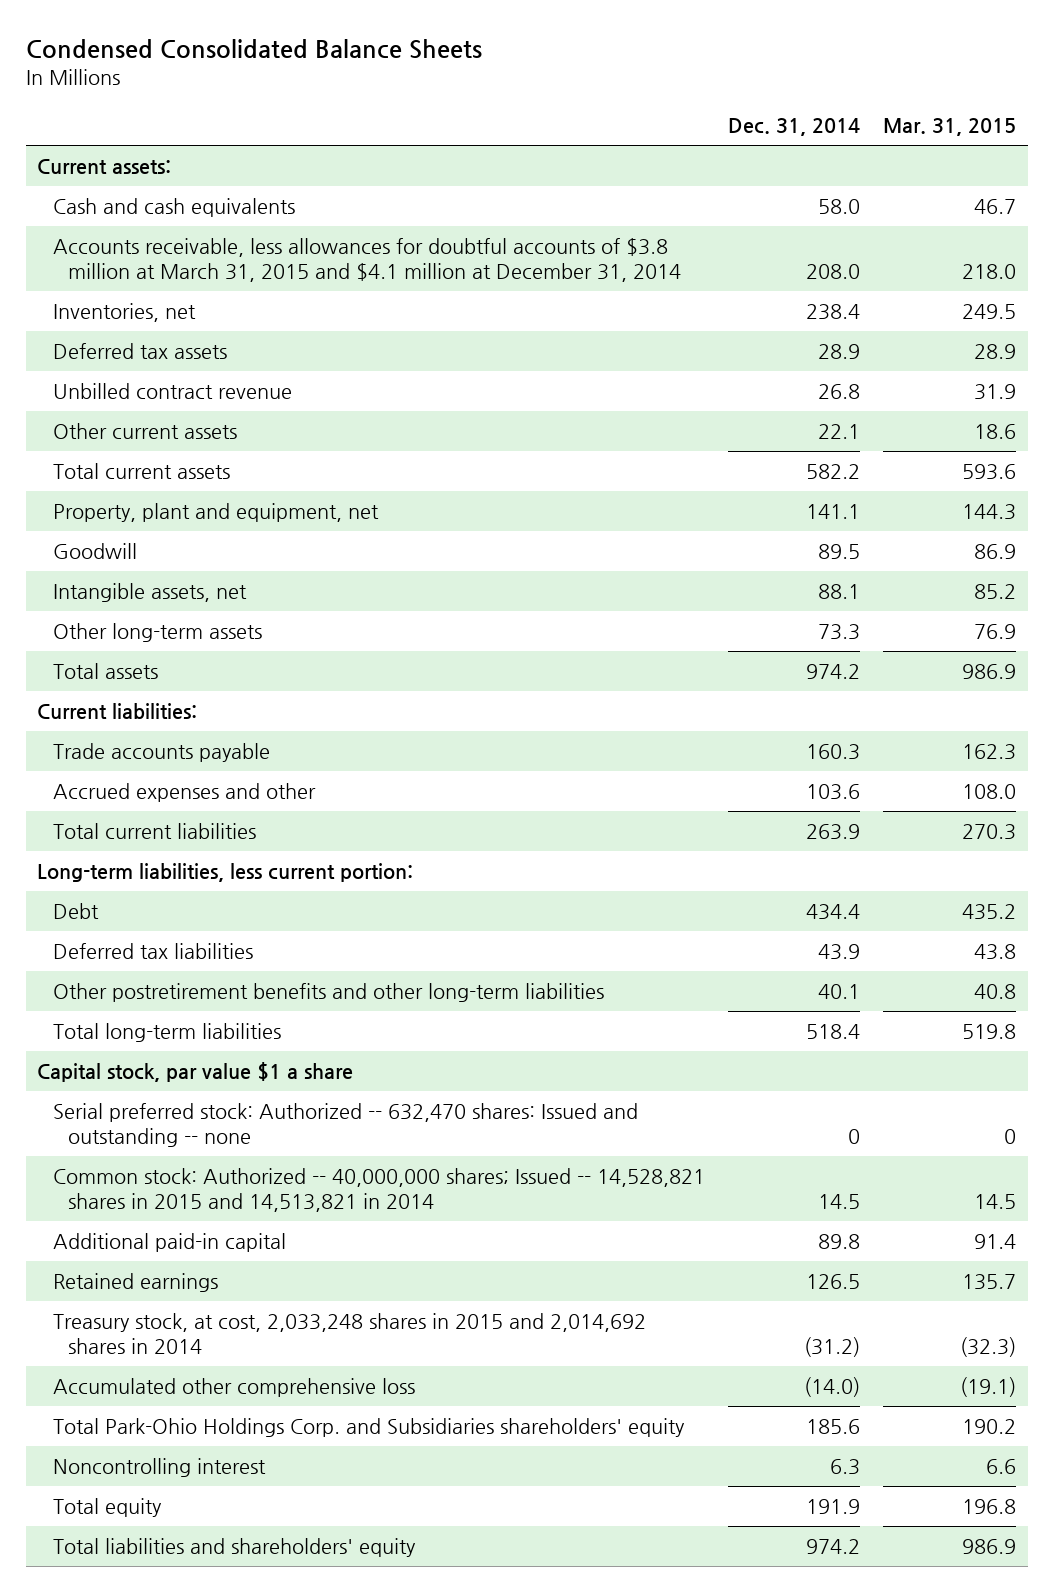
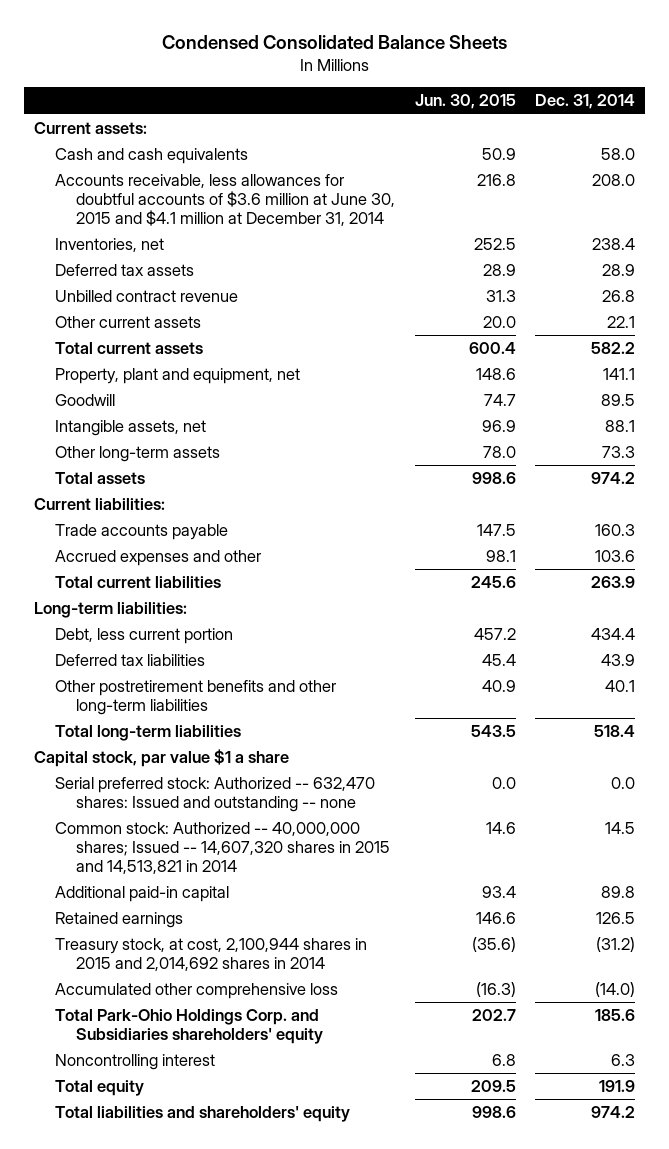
- | Dec. 31, 2014 | Mar. 31, 2015
+ | Jun. 30, 2015 | Dec. 31, 2014
- Accounts receivable, less allowances for doubtful accounts of $3.8 million at March 31, 2015 and $4.1 million at December 31, 2014 | 208.0 | 218.0
+ Accounts receivable, less allowances for doubtful accounts of $3.6 million at June 30, 2015 and $4.1 million at December 31, 2014 | 216.8 | 208.0
- Long-term liabilities, less current portion:
- Debt | 434.4 | 435.2
+ Long-term liabilities:
+ Debt, less current portion | 457.2 | 434.4
- Serial preferred stock: Authorized -- 632,470 shares: Issued and outstanding -- none | 0 | 0
- Common stock: Authorized -- 40,000,000 shares; Issued -- 14,528,821 shares in 2015 and 14,513,821 in 2014 | 14.5 | 14.5
+ Serial preferred stock: Authorized -- 632,470 shares: Issued and outstanding -- none | 0.0 | 0.0
+ Common stock: Authorized -- 40,000,000 shares; Issued -- 14,607,320 shares in 2015 and 14,513,821 in 2014 | 14.6 | 14.5
- Treasury stock, at cost, 2,033,248 shares in 2015 and 2,014,692 shares in 2014 | (31.2) | (32.3)
+ Treasury stock, at cost, 2,100,944 shares in 2015 and 2,014,692 shares in 2014 | (35.6) | (31.2)

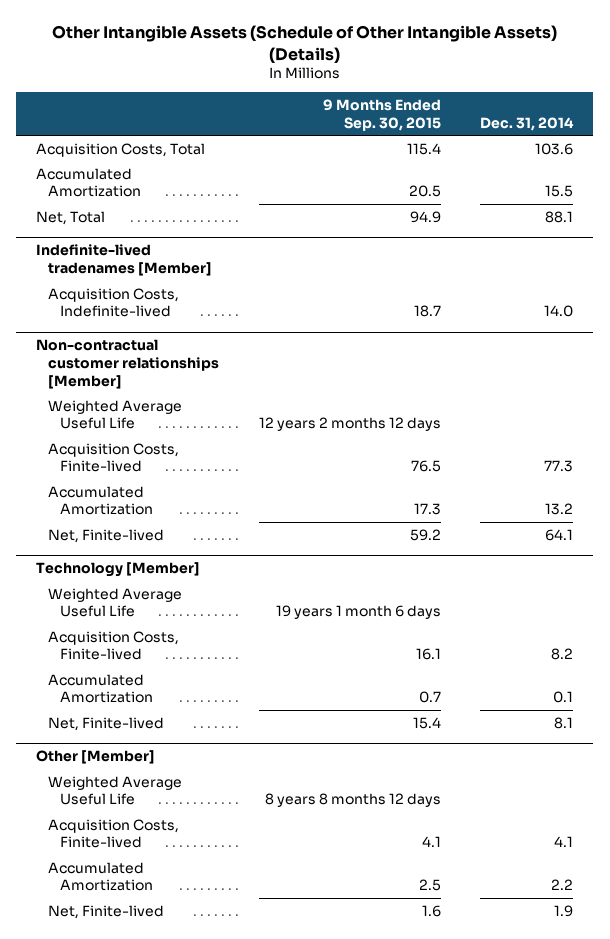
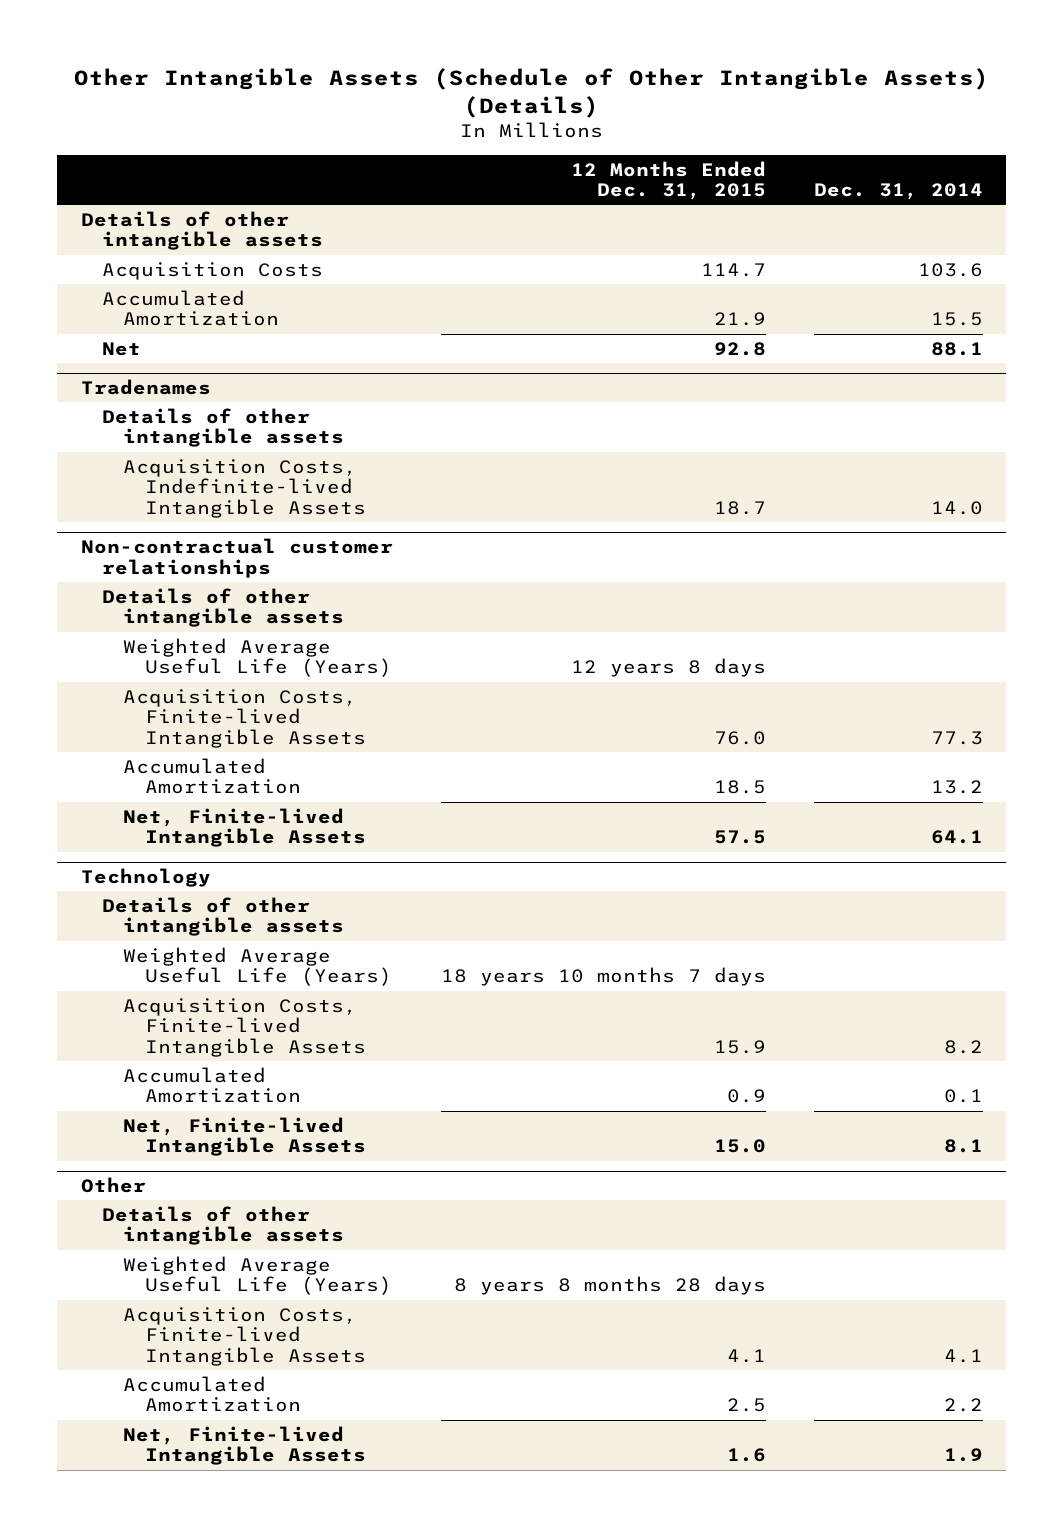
- | 9 Months Ended Sep. 30, 2015 | Dec. 31, 2014
+ | 12 Months Ended Dec. 31, 2015 | Dec. 31, 2014
- Acquisition Costs, Total | 115.4 | 103.6
+ Details of other intangible assets
+ Acquisition Costs | 114.7 | 103.6
- Net, Total | 94.9 | 88.1
- Indefinite-lived tradenames [Member]
- Acquisition Costs, Indefinite-lived | 18.7 | 14.0
- Non-contractual customer relationships [Member]
- Weighted Average Useful Life | 12 years 2 months 12 days |
- Acquisition Costs, Finite-lived | 76.5 | 77.3
+ Net | 92.8 | 88.1
+ Tradenames
+ Details of other intangible assets
+ Acquisition Costs, Indefinite-lived Intangible Assets | 18.7 | 14.0
+ Non-contractual customer relationships
+ Details of other intangible assets
+ Weighted Average Useful Life (Years) | 12 years 8 days |
+ Acquisition Costs, Finite-lived Intangible Assets | 76.0 | 77.3
- Net, Finite-lived | 59.2 | 64.1
- Technology [Member]
- Weighted Average Useful Life | 19 years 1 month 6 days |
- Acquisition Costs, Finite-lived | 16.1 | 8.2
+ Net, Finite-lived Intangible Assets | 57.5 | 64.1
+ Technology
+ Details of other intangible assets
+ Weighted Average Useful Life (Years) | 18 years 10 months 7 days |
+ Acquisition Costs, Finite-lived Intangible Assets | 15.9 | 8.2
- Net, Finite-lived | 15.4 | 8.1
- Other [Member]
- Weighted Average Useful Life | 8 years 8 months 12 days |
- Acquisition Costs, Finite-lived | 4.1 | 4.1
+ Net, Finite-lived Intangible Assets | 15.0 | 8.1
+ Other
+ Details of other intangible assets
+ Weighted Average Useful Life (Years) | 8 years 8 months 28 days |
+ Acquisition Costs, Finite-lived Intangible Assets | 4.1 | 4.1
- Net, Finite-lived | 1.6 | 1.9
+ Net, Finite-lived Intangible Assets | 1.6 | 1.9

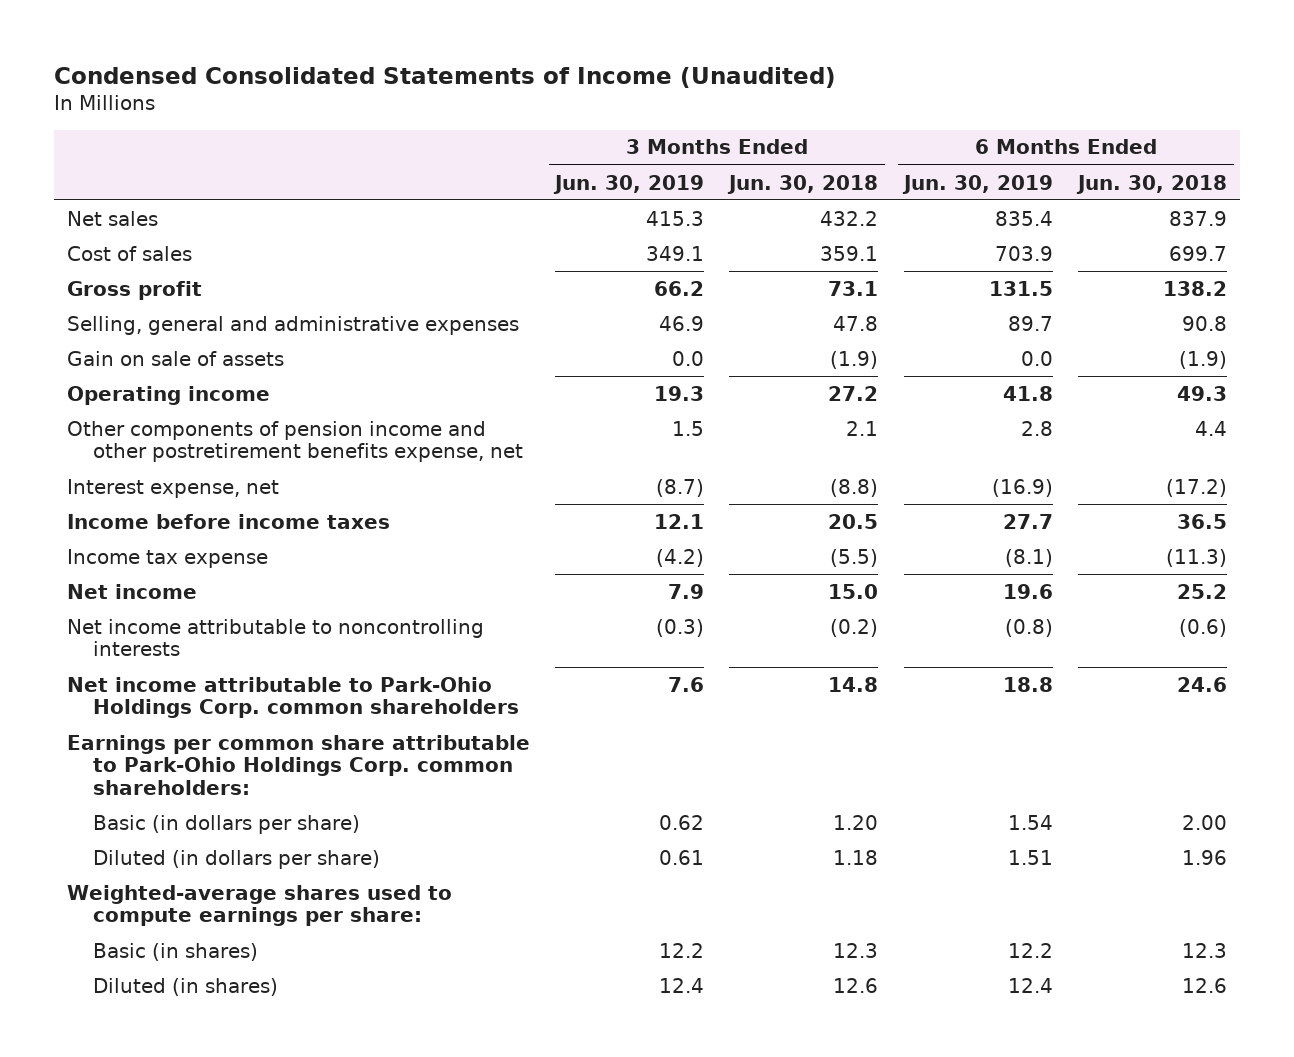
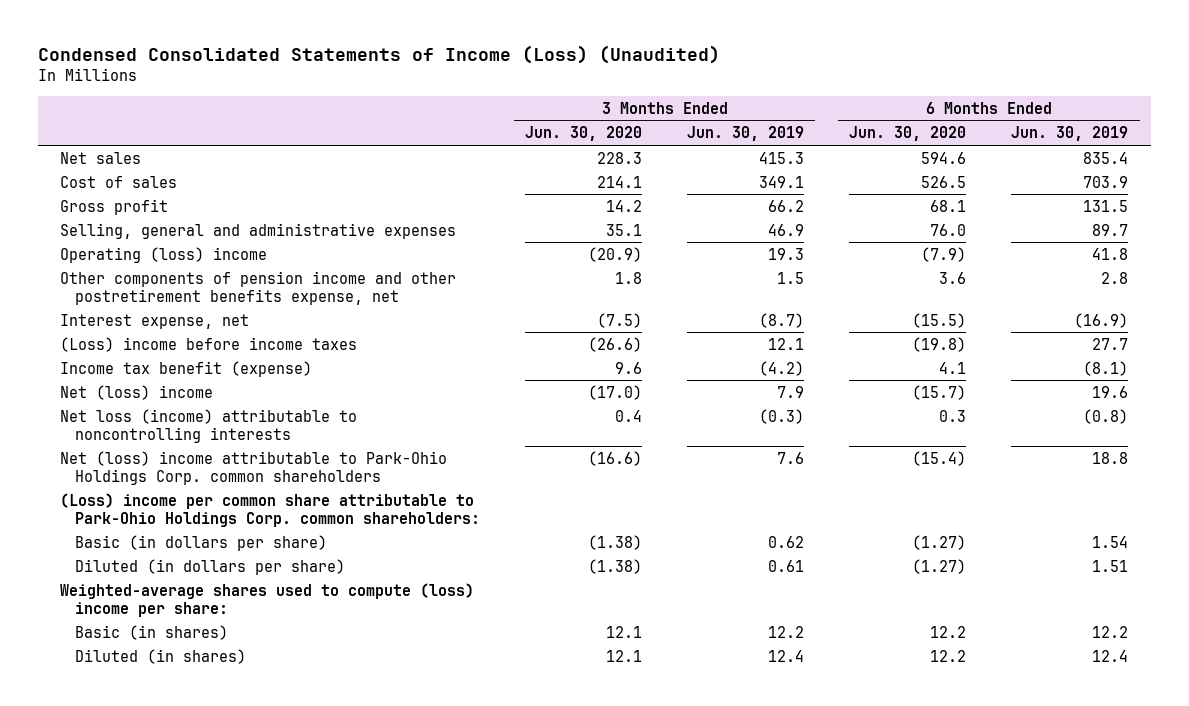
- Condensed Consolidated Statements of Income (Unaudited)
+ Condensed Consolidated Statements of Income (Loss) (Unaudited)
- | 3 Months Ended Jun. 30, 2019 | 3 Months Ended Jun. 30, 2018 | 6 Months Ended Jun. 30, 2019 | 6 Months Ended Jun. 30, 2018
+ | 3 Months Ended Jun. 30, 2020 | 3 Months Ended Jun. 30, 2019 | 6 Months Ended Jun. 30, 2020 | 6 Months Ended Jun. 30, 2019
- Gain on sale of assets | 0.0 | (1.9) | 0.0 | (1.9)
- Operating income | 19.3 | 27.2 | 41.8 | 49.3
+ Operating (loss) income | (20.9) | 19.3 | (7.9) | 41.8
- Income before income taxes | 12.1 | 20.5 | 27.7 | 36.5
- Income tax expense | (4.2) | (5.5) | (8.1) | (11.3)
- Net income | 7.9 | 15.0 | 19.6 | 25.2
- Net income attributable to noncontrolling interests | (0.3) | (0.2) | (0.8) | (0.6)
- Net income attributable to Park-Ohio Holdings Corp. common shareholders | 7.6 | 14.8 | 18.8 | 24.6
- Earnings per common share attributable to Park-Ohio Holdings Corp. common shareholders:
+ (Loss) income before income taxes | (26.6) | 12.1 | (19.8) | 27.7
+ Income tax benefit (expense) | 9.6 | (4.2) | 4.1 | (8.1)
+ Net (loss) income | (17.0) | 7.9 | (15.7) | 19.6
+ Net loss (income) attributable to noncontrolling interests | 0.4 | (0.3) | 0.3 | (0.8)
+ Net (loss) income attributable to Park-Ohio Holdings Corp. common shareholders | (16.6) | 7.6 | (15.4) | 18.8
+ (Loss) income per common share attributable to Park-Ohio Holdings Corp. common shareholders:
- Weighted-average shares used to compute earnings per share:
+ Weighted-average shares used to compute (loss) income per share:

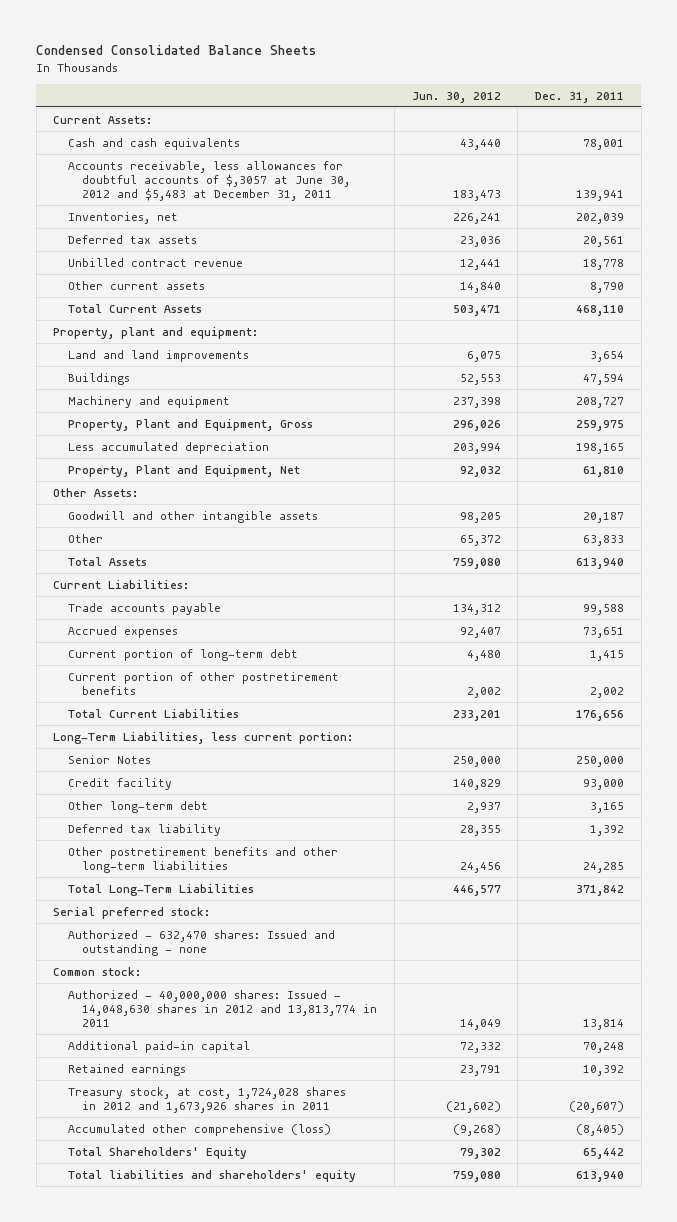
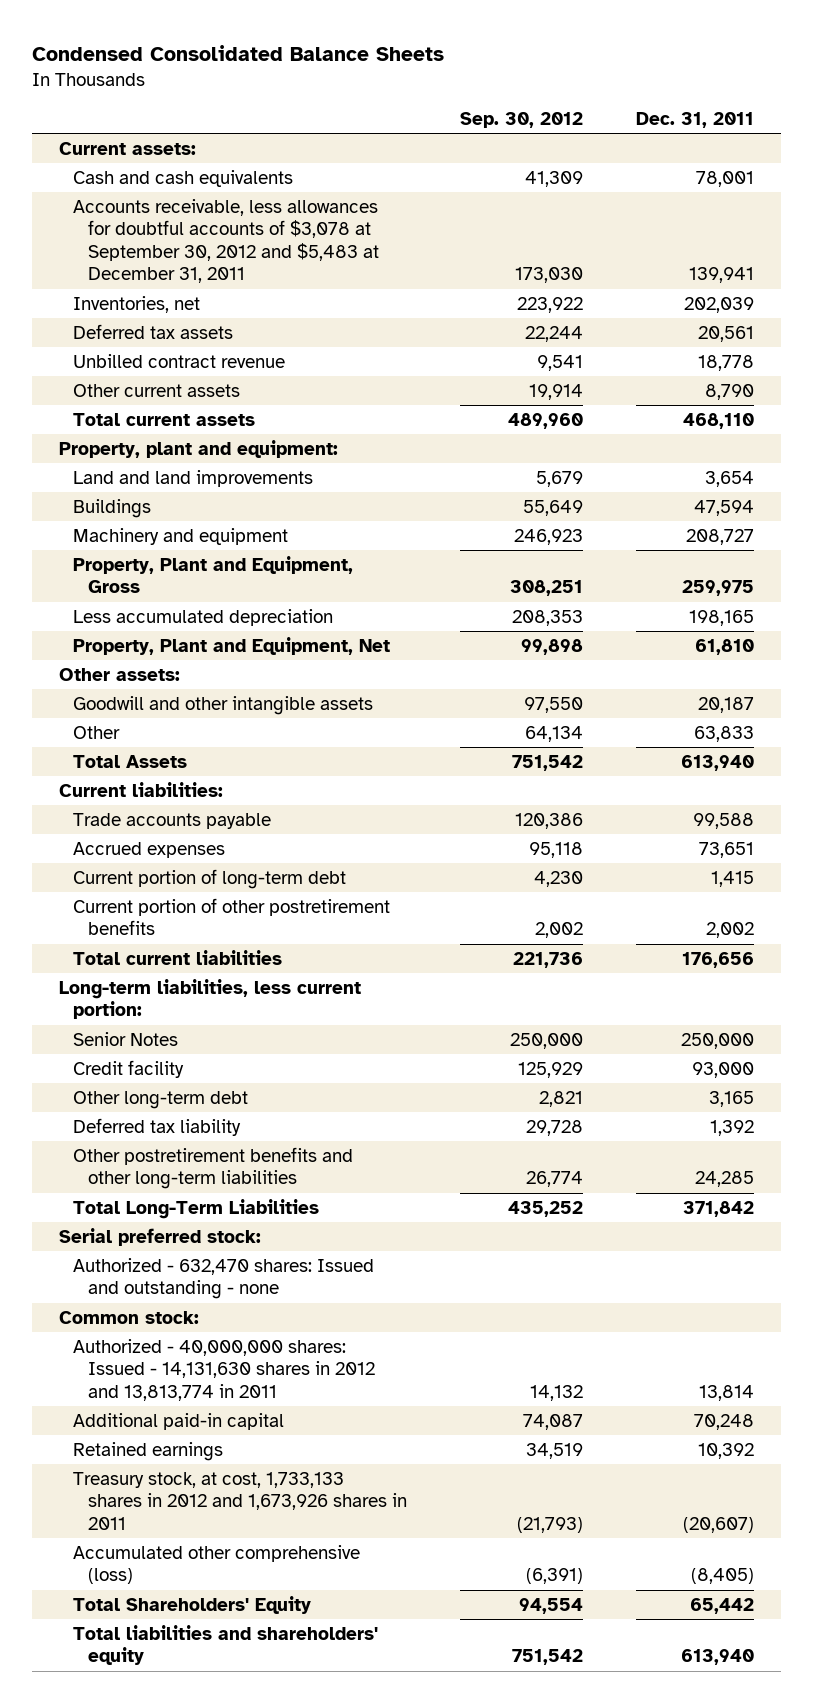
- | Jun. 30, 2012 | Dec. 31, 2011
+ | Sep. 30, 2012 | Dec. 31, 2011
- Current Assets:
+ Current assets:
- Accounts receivable, less allowances for doubtful accounts of $,3057 at June 30, 2012 and $5,483 at December 31, 2011 | 183,473 | 139,941
+ Accounts receivable, less allowances for doubtful accounts of $3,078 at September 30, 2012 and $5,483 at December 31, 2011 | 173,030 | 139,941
- Total Current Assets | 503,471 | 468,110
+ Total current assets | 489,960 | 468,110
- Other Assets:
+ Other assets:
- Current Liabilities:
+ Current liabilities:
- Total Current Liabilities | 233,201 | 176,656
- Long-Term Liabilities, less current portion:
+ Total current liabilities | 221,736 | 176,656
+ Long-term liabilities, less current portion:
- Authorized - 40,000,000 shares: Issued - 14,048,630 shares in 2012 and 13,813,774 in 2011 | 14,049 | 13,814
+ Authorized - 40,000,000 shares: Issued - 14,131,630 shares in 2012 and 13,813,774 in 2011 | 14,132 | 13,814
- Treasury stock, at cost, 1,724,028 shares in 2012 and 1,673,926 shares in 2011 | (21,602) | (20,607)
+ Treasury stock, at cost, 1,733,133 shares in 2012 and 1,673,926 shares in 2011 | (21,793) | (20,607)

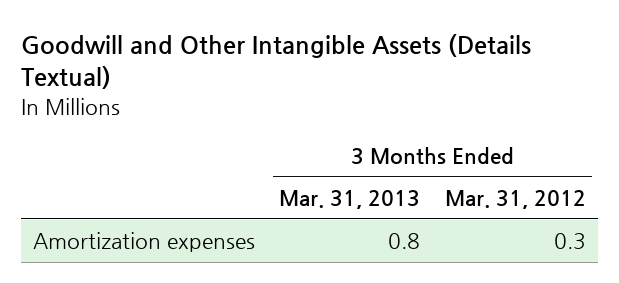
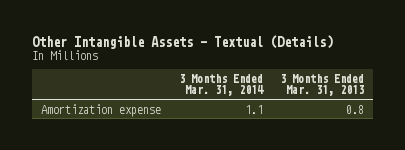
- Goodwill and Other Intangible Assets (Details Textual)
+ Other Intangible Assets - Textual (Details)
- | 3 Months Ended Mar. 31, 2013 | 3 Months Ended Mar. 31, 2012
+ | 3 Months Ended Mar. 31, 2014 | 3 Months Ended Mar. 31, 2013
- Amortization expenses | 0.8 | 0.3
+ Amortization expense | 1.1 | 0.8

